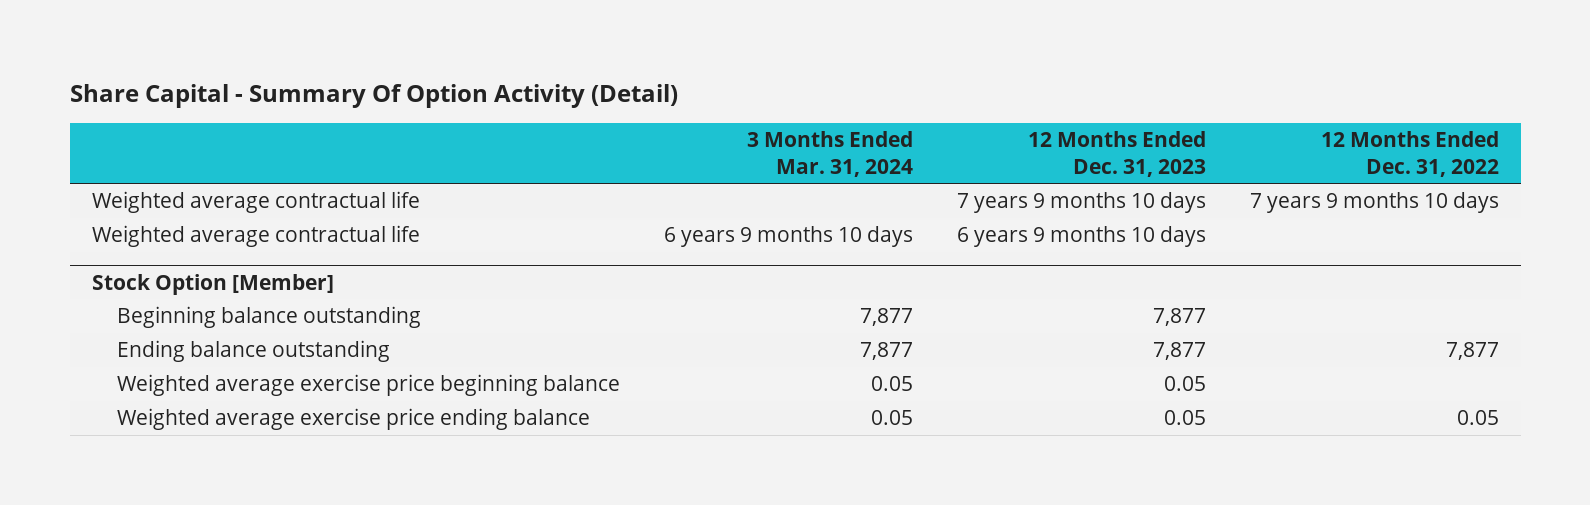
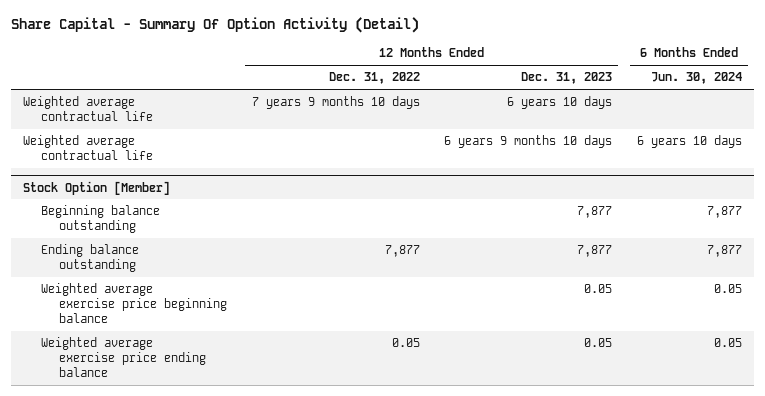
- | 3 Months Ended Mar. 31, 2024 | 12 Months Ended Dec. 31, 2023 | 12 Months Ended Dec. 31, 2022
+ | 12 Months Ended Dec. 31, 2022 | 12 Months Ended Dec. 31, 2023 | 6 Months Ended Jun. 30, 2024
- Weighted average contractual life | | 7 years 9 months 10 days | 7 years 9 months 10 days
+ Weighted average contractual life | 7 years 9 months 10 days | 6 years 10 days |

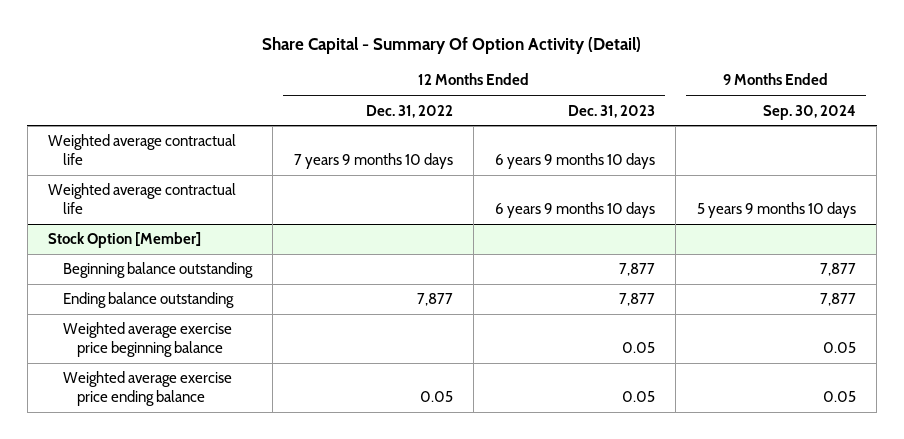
- | 12 Months Ended Dec. 31, 2022 | 12 Months Ended Dec. 31, 2023 | 6 Months Ended Jun. 30, 2024
+ | 12 Months Ended Dec. 31, 2022 | 12 Months Ended Dec. 31, 2023 | 9 Months Ended Sep. 30, 2024
- Weighted average contractual life | 7 years 9 months 10 days | 6 years 10 days |
+ Weighted average contractual life | 7 years 9 months 10 days | 6 years 9 months 10 days |

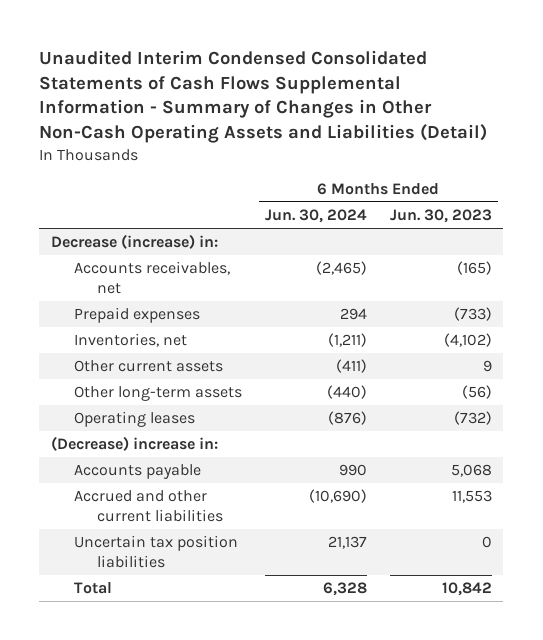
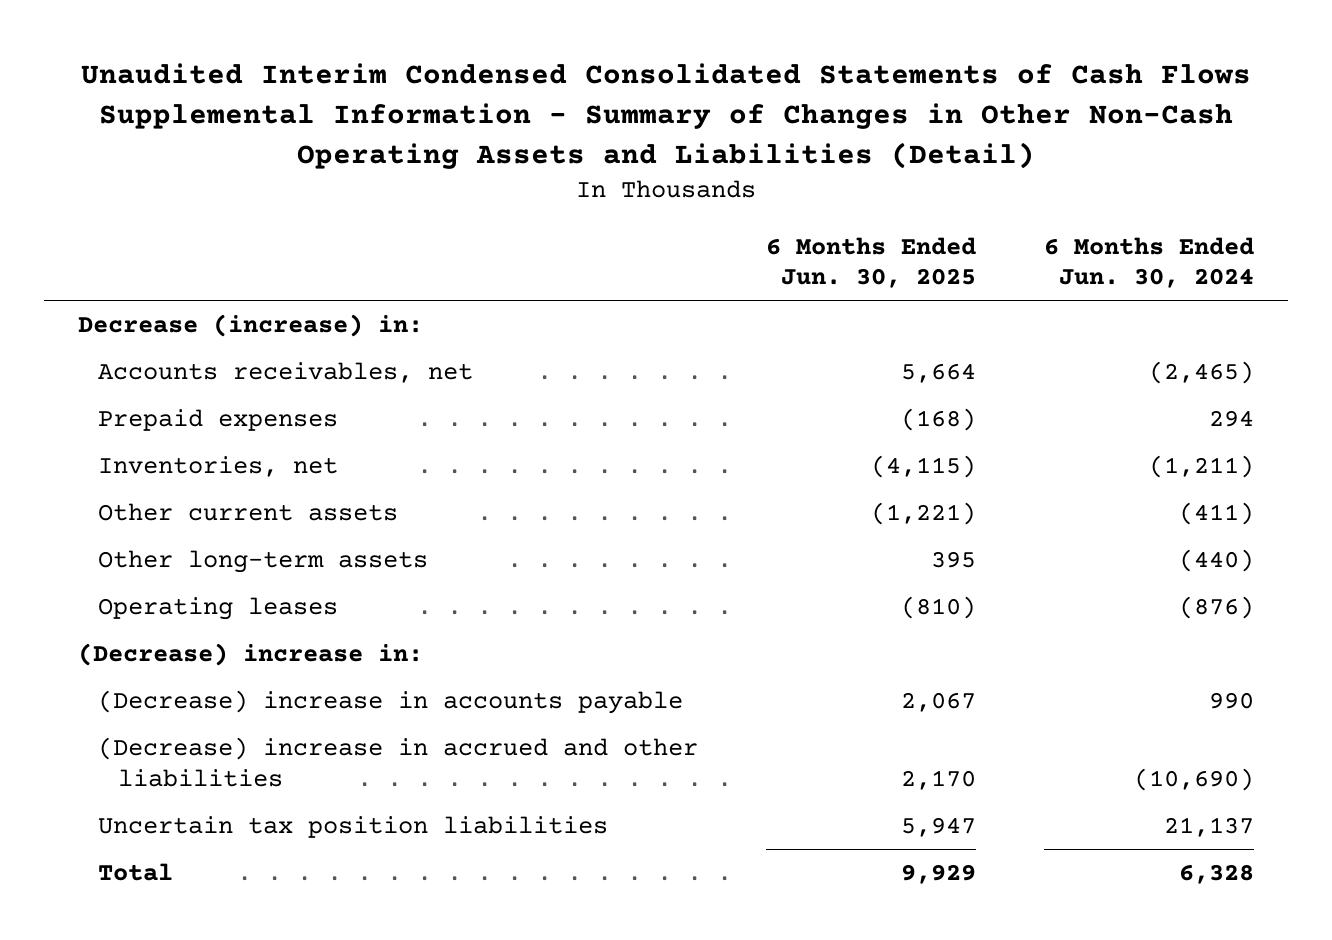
- | 6 Months Ended Jun. 30, 2024 | 6 Months Ended Jun. 30, 2023
+ | 6 Months Ended Jun. 30, 2025 | 6 Months Ended Jun. 30, 2024
- Accounts payable | 990 | 5,068
- Accrued and other current liabilities | (10,690) | 11,553
+ (Decrease) increase in accounts payable | 2,067 | 990
+ (Decrease) increase in accrued and other liabilities | 2,170 | (10,690)

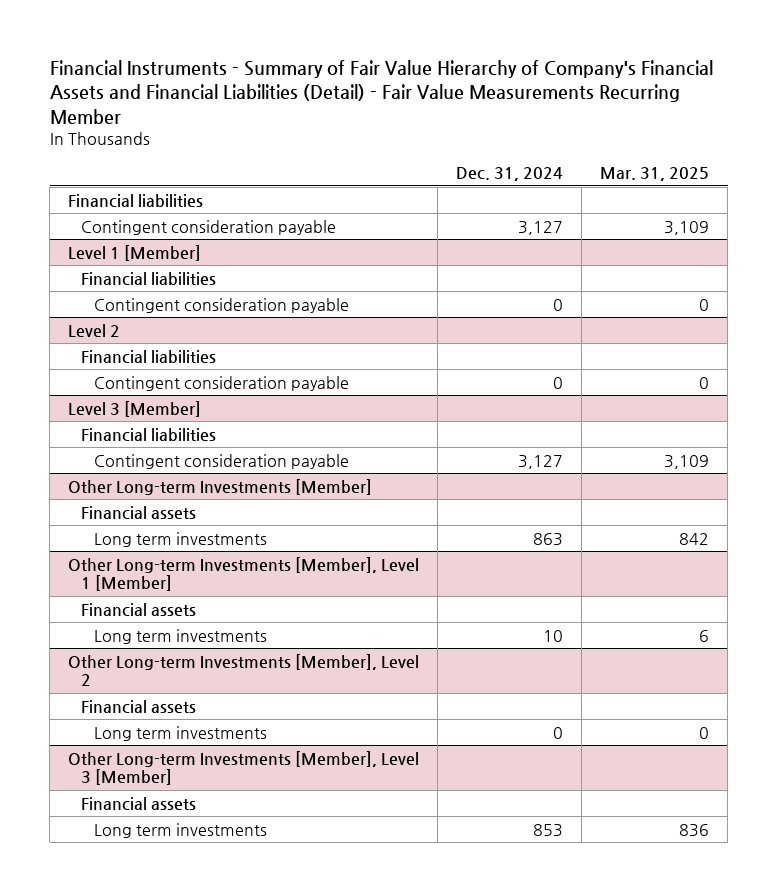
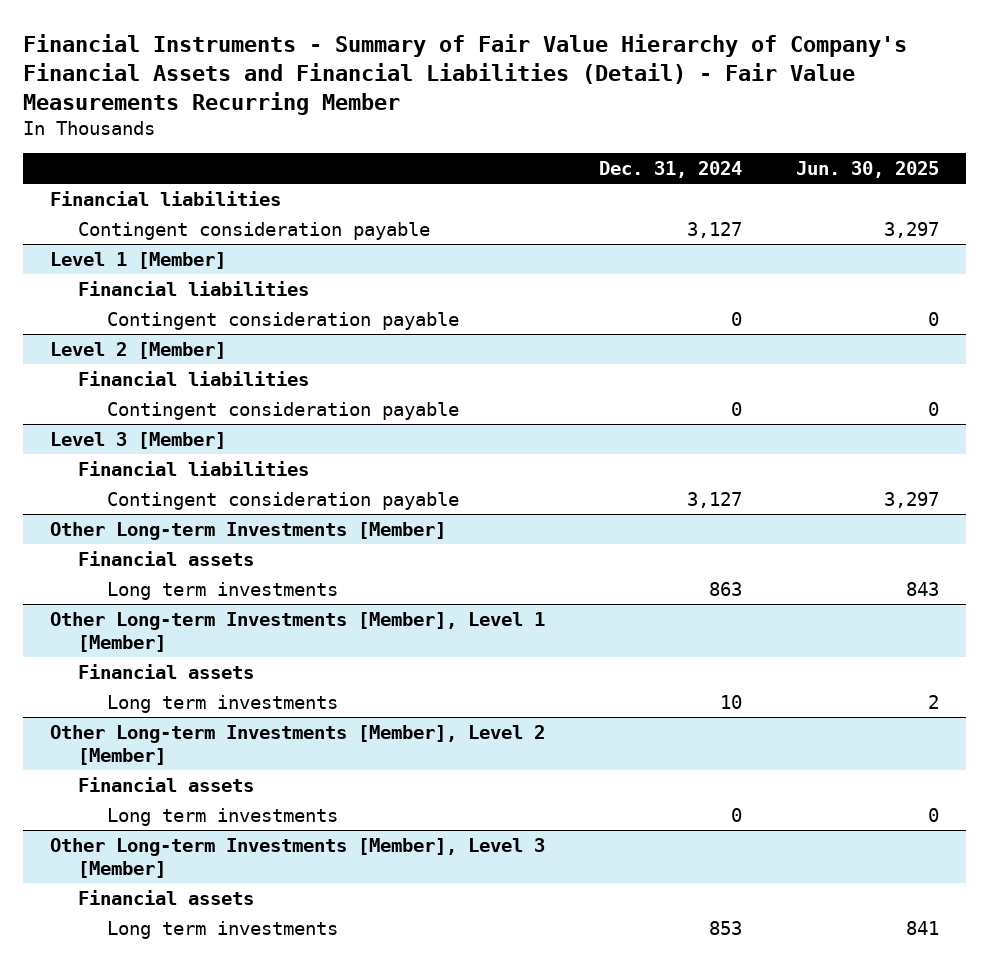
- | Dec. 31, 2024 | Mar. 31, 2025
+ | Dec. 31, 2024 | Jun. 30, 2025
- Level 2
+ Level 2 [Member]
- Other Long-term Investments [Member], Level 2
+ Other Long-term Investments [Member], Level 2 [Member]

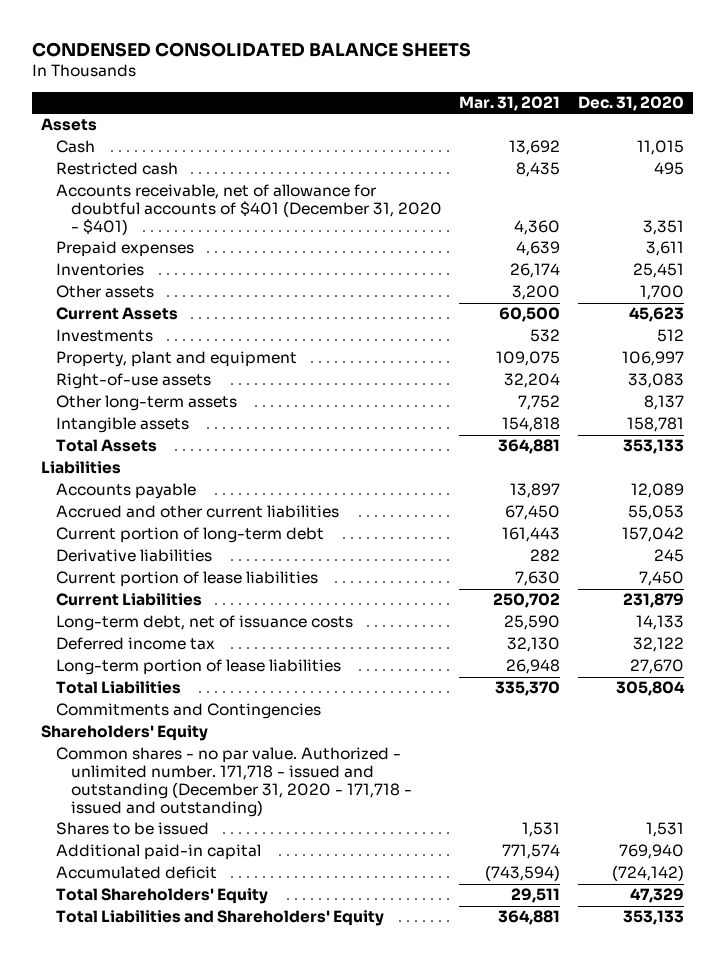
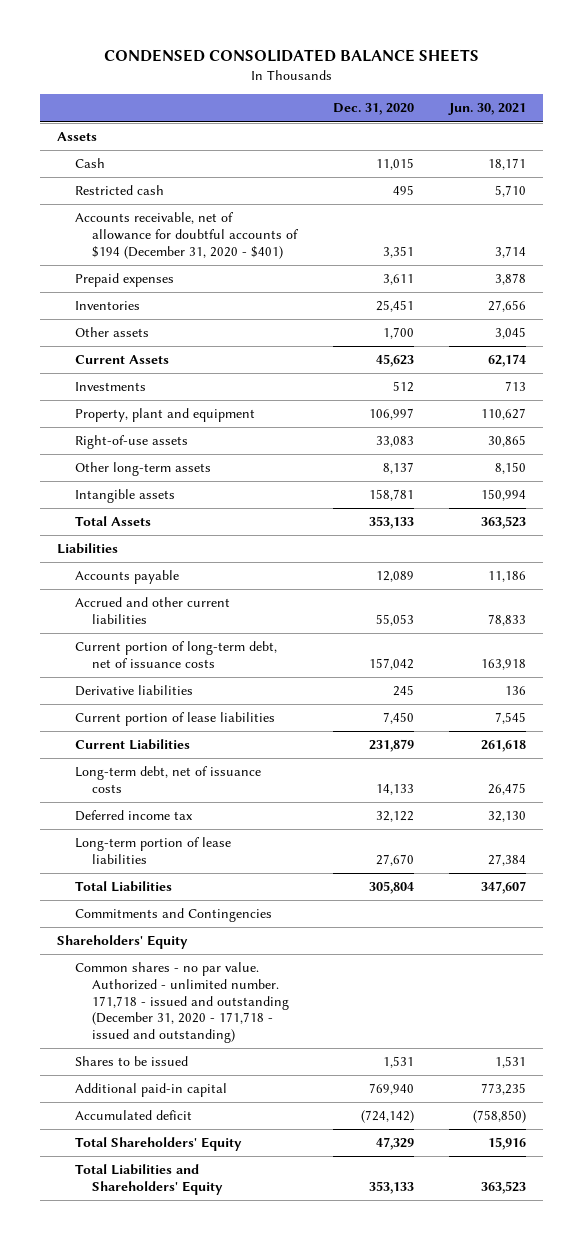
- | Mar. 31, 2021 | Dec. 31, 2020
+ | Dec. 31, 2020 | Jun. 30, 2021
- Accounts receivable, net of allowance for doubtful accounts of $401 (December 31, 2020 - $401) | 4,360 | 3,351
+ Accounts receivable, net of allowance for doubtful accounts of $194 (December 31, 2020 - $401) | 3,351 | 3,714
- Current portion of long-term debt | 161,443 | 157,042
+ Current portion of long-term debt, net of issuance costs | 157,042 | 163,918

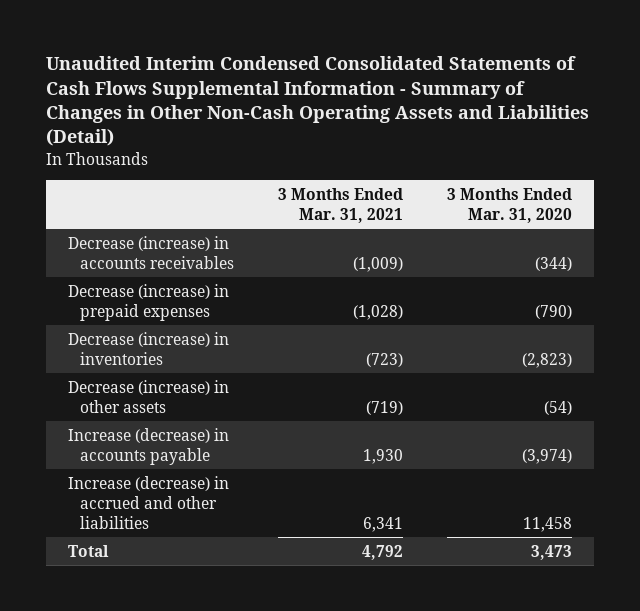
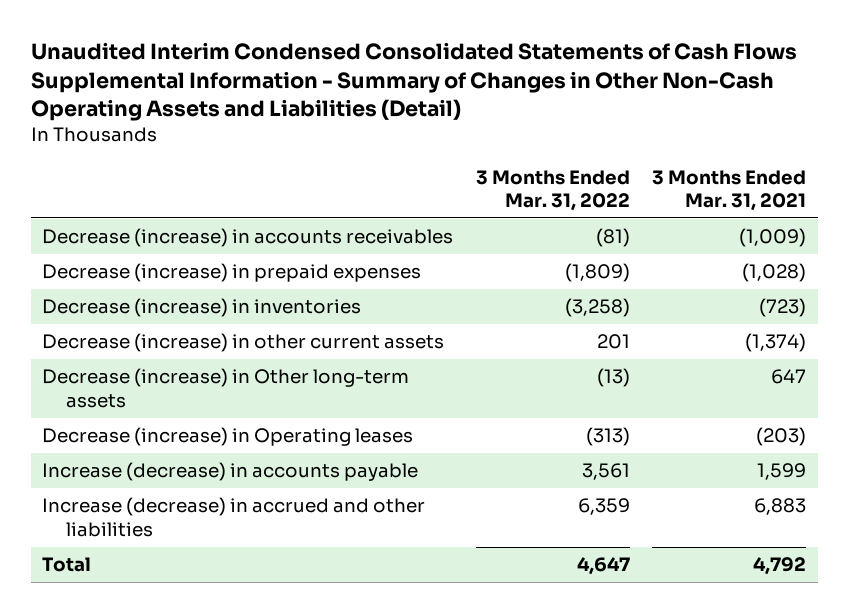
- | 3 Months Ended Mar. 31, 2021 | 3 Months Ended Mar. 31, 2020
+ | 3 Months Ended Mar. 31, 2022 | 3 Months Ended Mar. 31, 2021
- Decrease (increase) in other assets | (719) | (54)
- Increase (decrease) in accounts payable | 1,930 | (3,974)
- Increase (decrease) in accrued and other liabilities | 6,341 | 11,458
+ Decrease (increase) in other current assets | 201 | (1,374)
+ Decrease (increase) in Other long-term assets | (13) | 647
+ Decrease (increase) in Operating leases | (313) | (203)
+ Increase (decrease) in accounts payable | 3,561 | 1,599
+ Increase (decrease) in accrued and other liabilities | 6,359 | 6,883

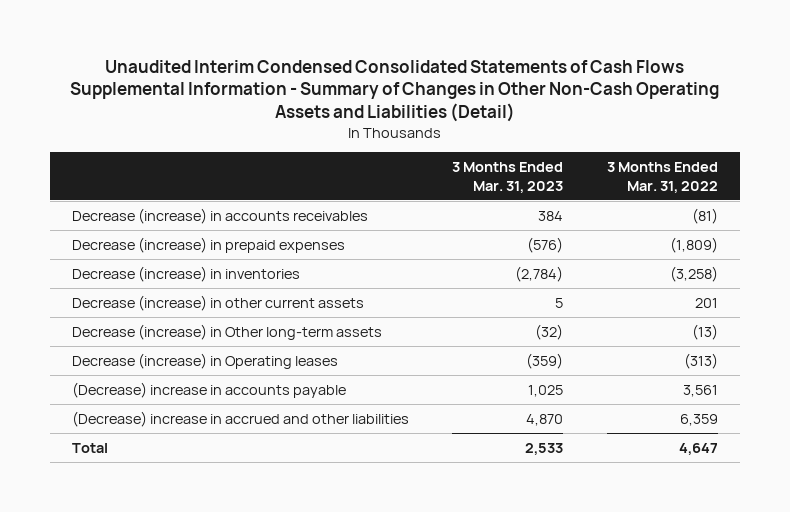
- | 3 Months Ended Mar. 31, 2022 | 3 Months Ended Mar. 31, 2021
+ | 3 Months Ended Mar. 31, 2023 | 3 Months Ended Mar. 31, 2022
- Increase (decrease) in accounts payable | 3,561 | 1,599
- Increase (decrease) in accrued and other liabilities | 6,359 | 6,883
+ (Decrease) increase in accounts payable | 1,025 | 3,561
+ (Decrease) increase in accrued and other liabilities | 4,870 | 6,359

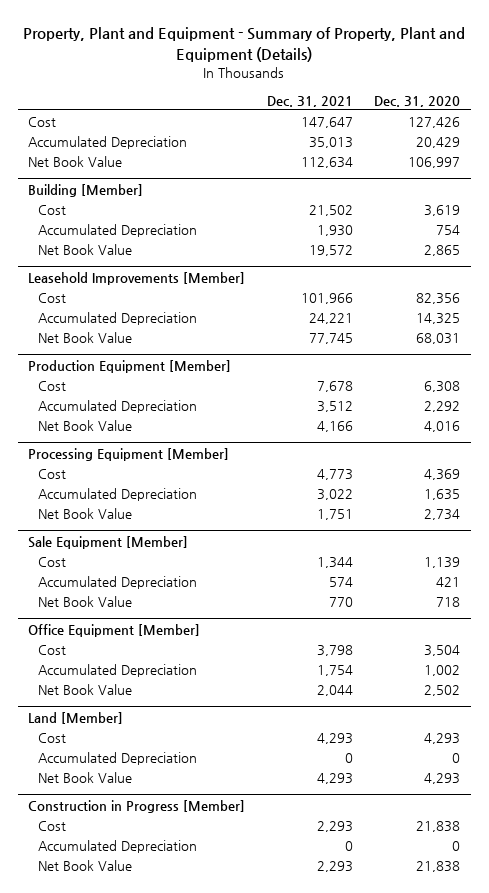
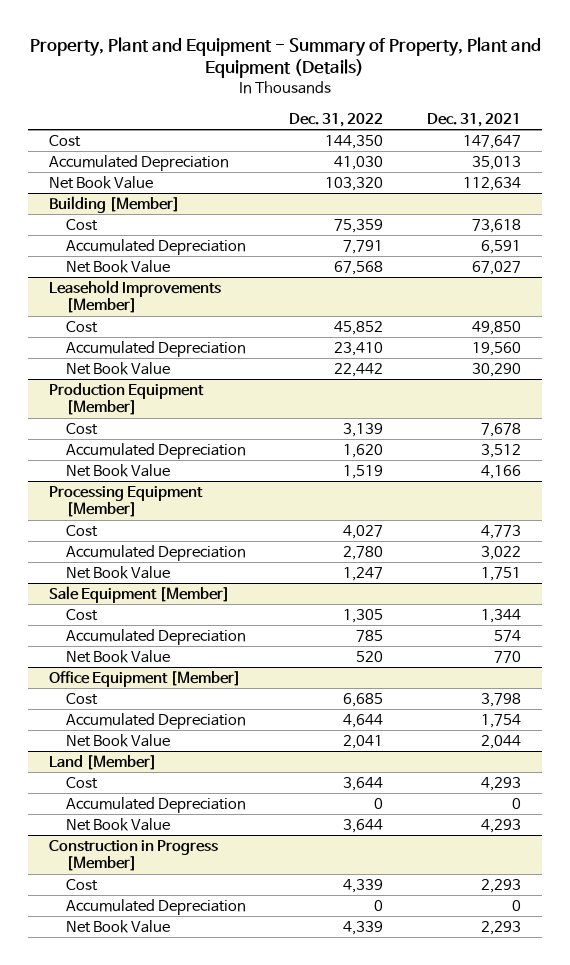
- | Dec. 31, 2021 | Dec. 31, 2020
+ | Dec. 31, 2022 | Dec. 31, 2021
@ Building [Member]
- Cost | 21,502 | 3,619
- Accumulated Depreciation | 1,930 | 754
- Net Book Value | 19,572 | 2,865
+ Cost | 75,359 | 73,618
+ Accumulated Depreciation | 7,791 | 6,591
+ Net Book Value | 67,568 | 67,027
@ Leasehold Improvements [Member]
- Cost | 101,966 | 82,356
- Accumulated Depreciation | 24,221 | 14,325
- Net Book Value | 77,745 | 68,031
+ Cost | 45,852 | 49,850
+ Accumulated Depreciation | 23,410 | 19,560
+ Net Book Value | 22,442 | 30,290

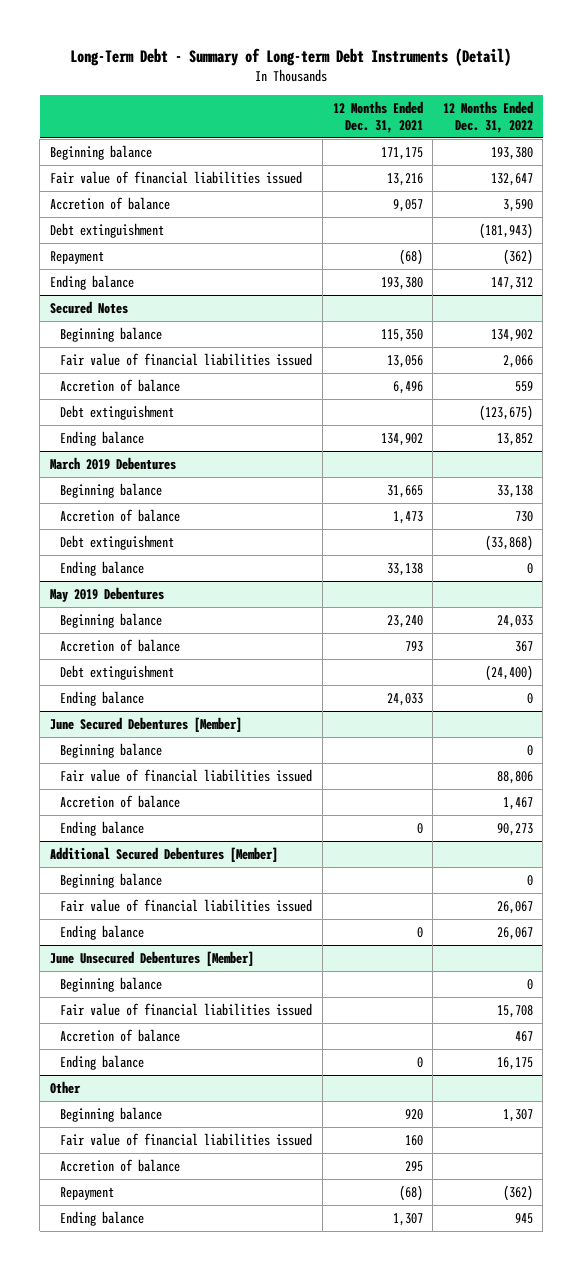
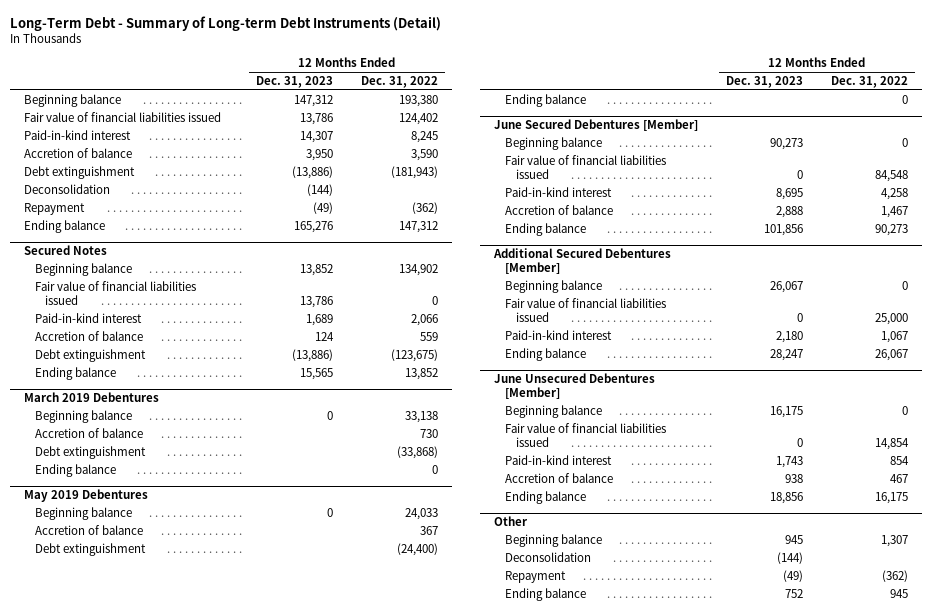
- | 12 Months Ended Dec. 31, 2021 | 12 Months Ended Dec. 31, 2022
+ | 12 Months Ended Dec. 31, 2023 | 12 Months Ended Dec. 31, 2022
- Fair value of financial liabilities issued | 13,216 | 132,647
+ Fair value of financial liabilities issued | 13,786 | 124,402
+ Paid-in-kind interest | 14,307 | 8,245
+ Deconsolidation | (144) |
@ Secured Notes
- Fair value of financial liabilities issued | 13,056 | 2,066
+ Fair value of financial liabilities issued | 13,786 | 0
+ Paid-in-kind interest | 1,689 | 2,066
@ June Secured Debentures [Member]
- Fair value of financial liabilities issued | | 88,806
+ Fair value of financial liabilities issued | 0 | 84,548
+ Paid-in-kind interest | 8,695 | 4,258
@ Additional Secured Debentures [Member]
- Fair value of financial liabilities issued | | 26,067
+ Fair value of financial liabilities issued | 0 | 25,000
+ Paid-in-kind interest | 2,180 | 1,067
@ June Unsecured Debentures [Member]
- Fair value of financial liabilities issued | | 15,708
+ Fair value of financial liabilities issued | 0 | 14,854
+ Paid-in-kind interest | 1,743 | 854
@ Other
- Fair value of financial liabilities issued | 160 |
- Accretion of balance | 295 |
+ Deconsolidation | (144) |

